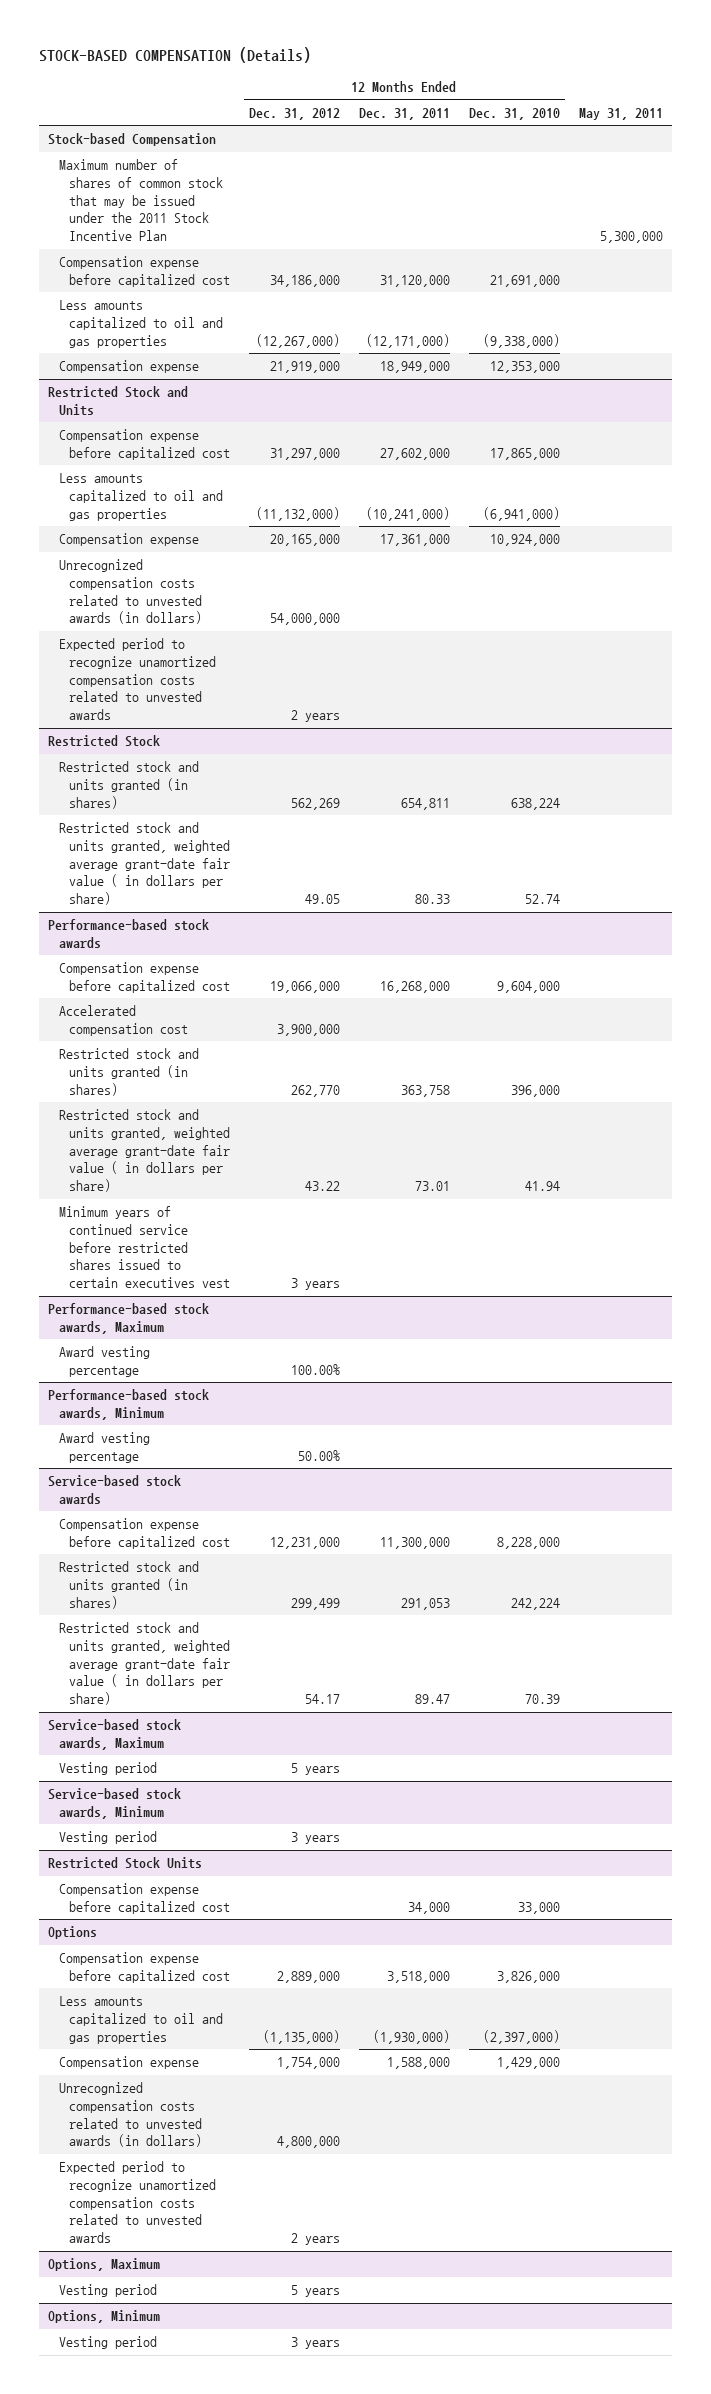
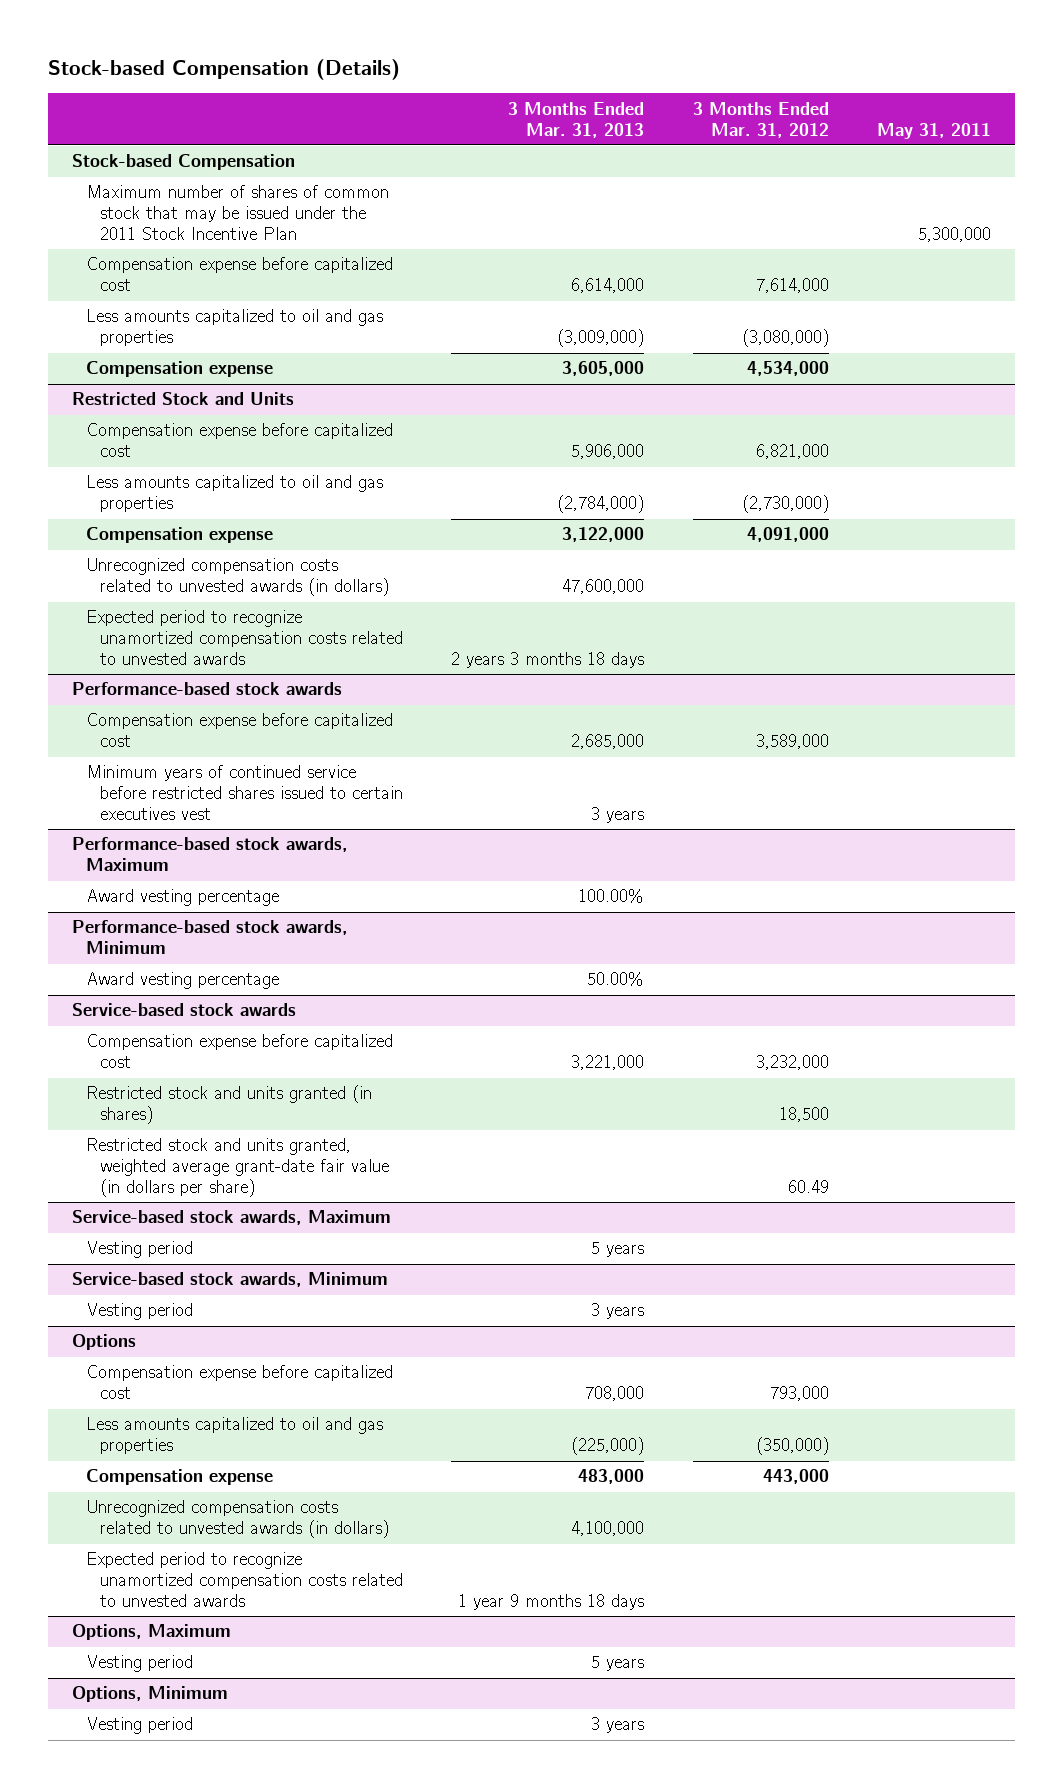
- STOCK-BASED COMPENSATION (Details)
+ Stock-based Compensation (Details)
- | 12 Months Ended Dec. 31, 2012 | 12 Months Ended Dec. 31, 2011 | 12 Months Ended Dec. 31, 2010 | May 31, 2011
+ | 3 Months Ended Mar. 31, 2013 | 3 Months Ended Mar. 31, 2012 | May 31, 2011
- Restricted Stock
- Restricted stock and units granted (in shares) | 562,269 | 654,811 | 638,224 |
- Restricted stock and units granted, weighted average grant-date fair value ( in dollars per share) | 49.05 | 80.33 | 52.74 |
@ Performance-based stock awards
- Accelerated compensation cost | 3,900,000 | | |
- Restricted stock and units granted (in shares) | 262,770 | 363,758 | 396,000 |
- Restricted stock and units granted, weighted average grant-date fair value ( in dollars per share) | 43.22 | 73.01 | 41.94 |
@ Service-based stock awards
- Restricted stock and units granted, weighted average grant-date fair value ( in dollars per share) | 54.17 | 89.47 | 70.39 |
+ Restricted stock and units granted, weighted average grant-date fair value (in dollars per share) | | 60.49 |
- Restricted Stock Units
- Compensation expense before capitalized cost | | 34,000 | 33,000 |

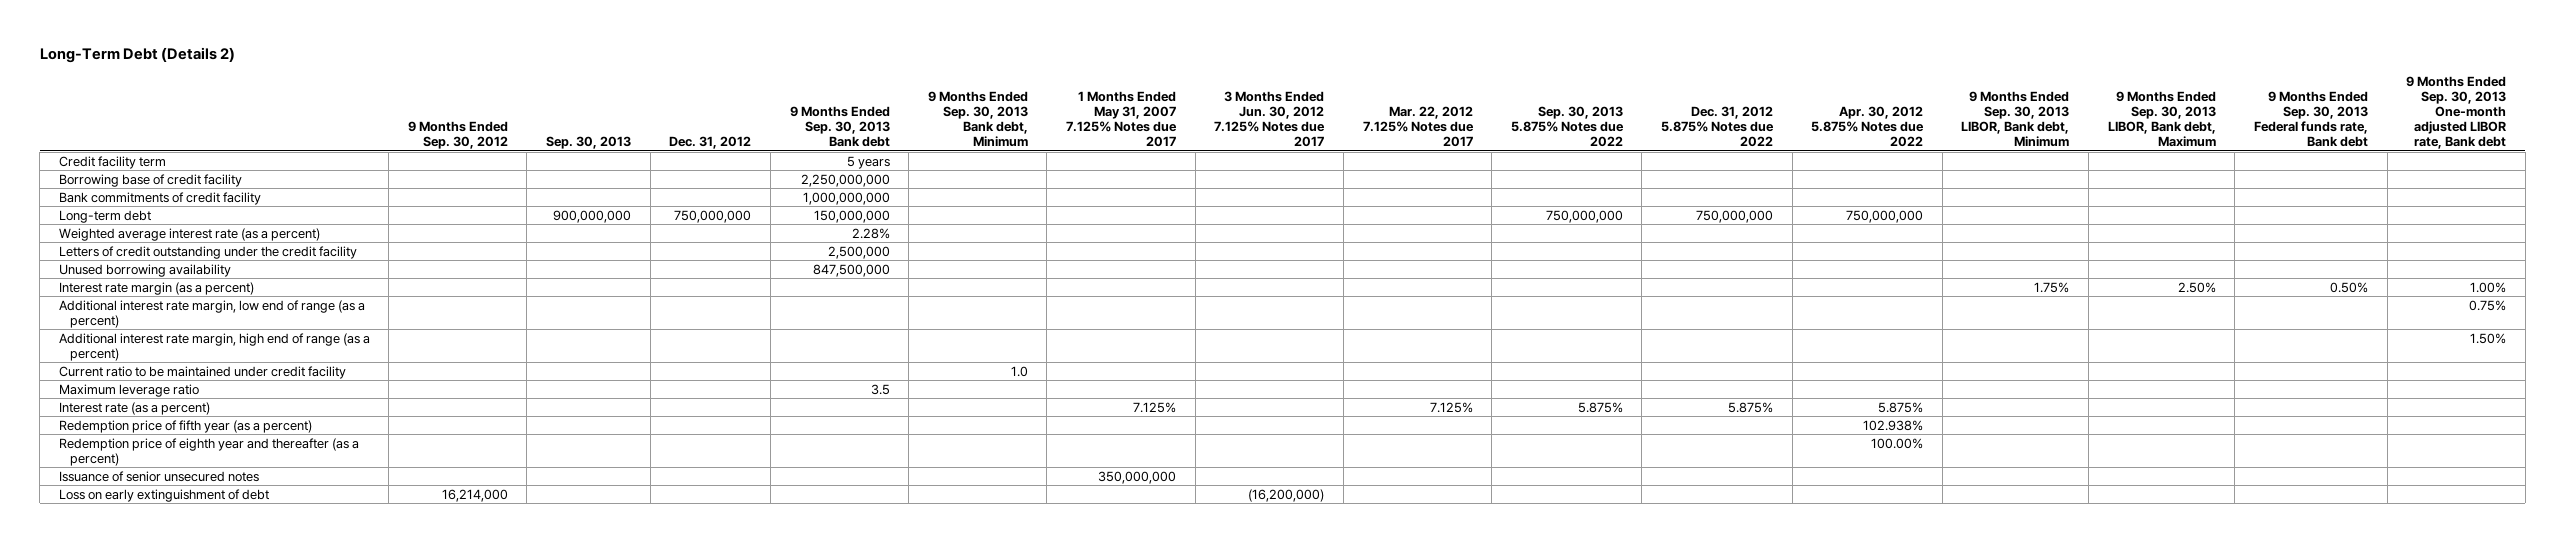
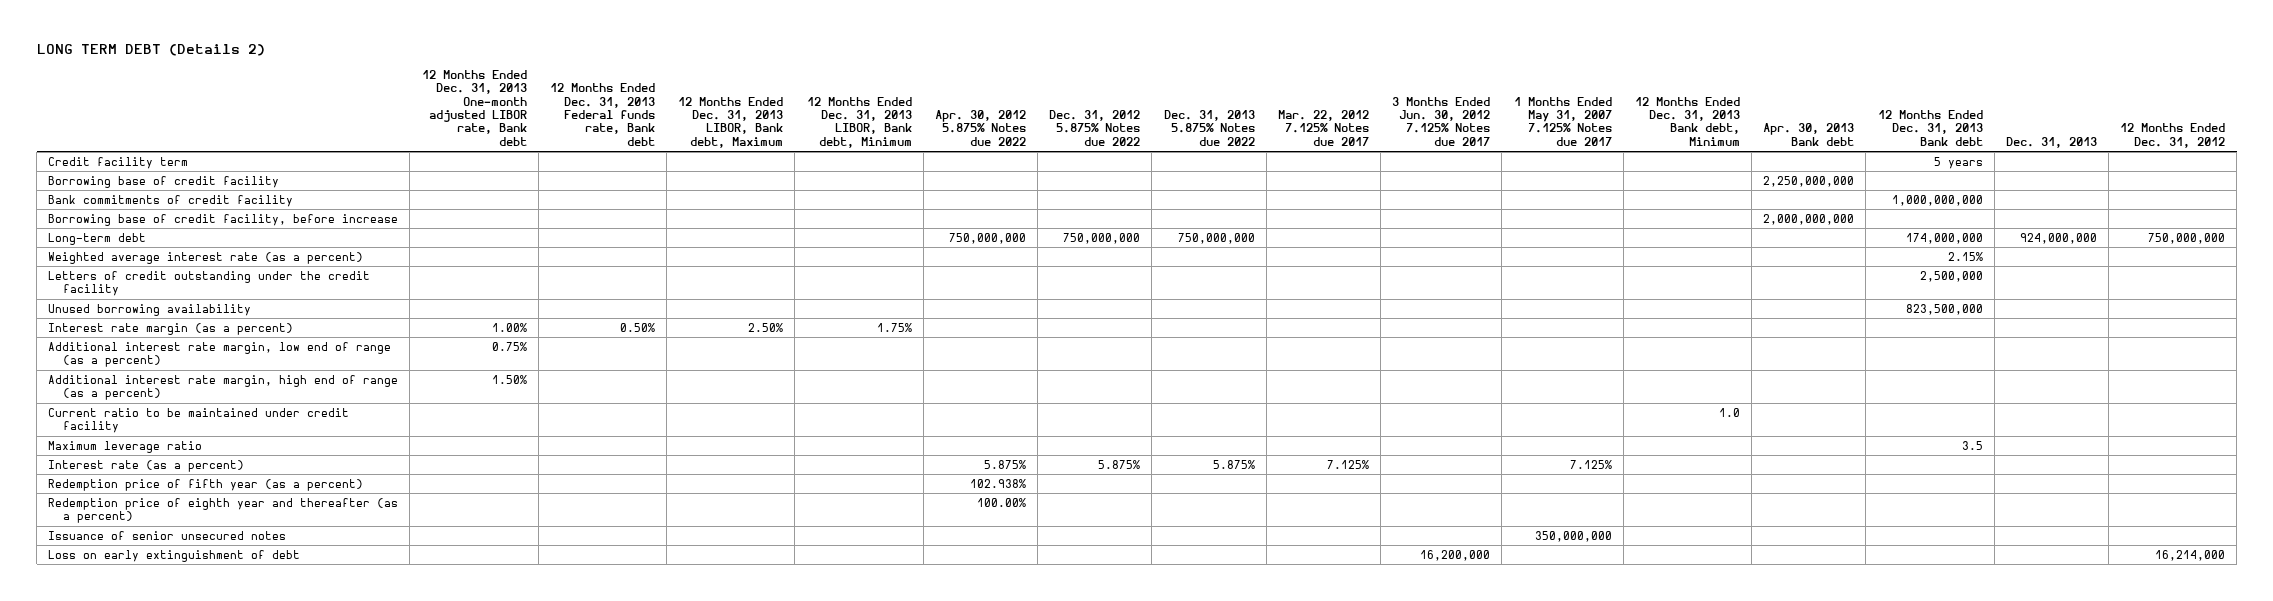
- Long-Term Debt (Details 2)
+ LONG TERM DEBT (Details 2)
- | 9 Months Ended Sep. 30, 2012 | Sep. 30, 2013 | Dec. 31, 2012 | 9 Months Ended Sep. 30, 2013 Bank debt | 9 Months Ended Sep. 30, 2013 Bank debt, Minimum | 1 Months Ended May 31, 2007 7.125% Notes due 2017 | 3 Months Ended Jun. 30, 2012 7.125% Notes due 2017 | Mar. 22, 2012 7.125% Notes due 2017 | Sep. 30, 2013 5.875% Notes due 2022 | Dec. 31, 2012 5.875% Notes due 2022 | Apr. 30, 2012 5.875% Notes due 2022 | 9 Months Ended Sep. 30, 2013 LIBOR, Bank debt, Minimum | 9 Months Ended Sep. 30, 2013 LIBOR, Bank debt, Maximum | 9 Months Ended Sep. 30, 2013 Federal funds rate, Bank debt | 9 Months Ended Sep. 30, 2013 One-month adjusted LIBOR rate, Bank debt
+ | 12 Months Ended Dec. 31, 2013 One-month adjusted LIBOR rate, Bank debt | 12 Months Ended Dec. 31, 2013 Federal funds rate, Bank debt | 12 Months Ended Dec. 31, 2013 LIBOR, Bank debt, Maximum | 12 Months Ended Dec. 31, 2013 LIBOR, Bank debt, Minimum | Apr. 30, 2012 5.875% Notes due 2022 | Dec. 31, 2012 5.875% Notes due 2022 | Dec. 31, 2013 5.875% Notes due 2022 | Mar. 22, 2012 7.125% Notes due 2017 | 3 Months Ended Jun. 30, 2012 7.125% Notes due 2017 | 1 Months Ended May 31, 2007 7.125% Notes due 2017 | 12 Months Ended Dec. 31, 2013 Bank debt, Minimum | Apr. 30, 2013 Bank debt | 12 Months Ended Dec. 31, 2013 Bank debt | Dec. 31, 2013 | 12 Months Ended Dec. 31, 2012
+ Borrowing base of credit facility, before increase | | | | | | | | | | | | 2,000,000,000 | | |
- Loss on early extinguishment of debt | 16,214,000 | | | | | | (16,200,000) | | | | | | | |
+ Loss on early extinguishment of debt | | | | | | | | | 16,200,000 | | | | | | 16,214,000

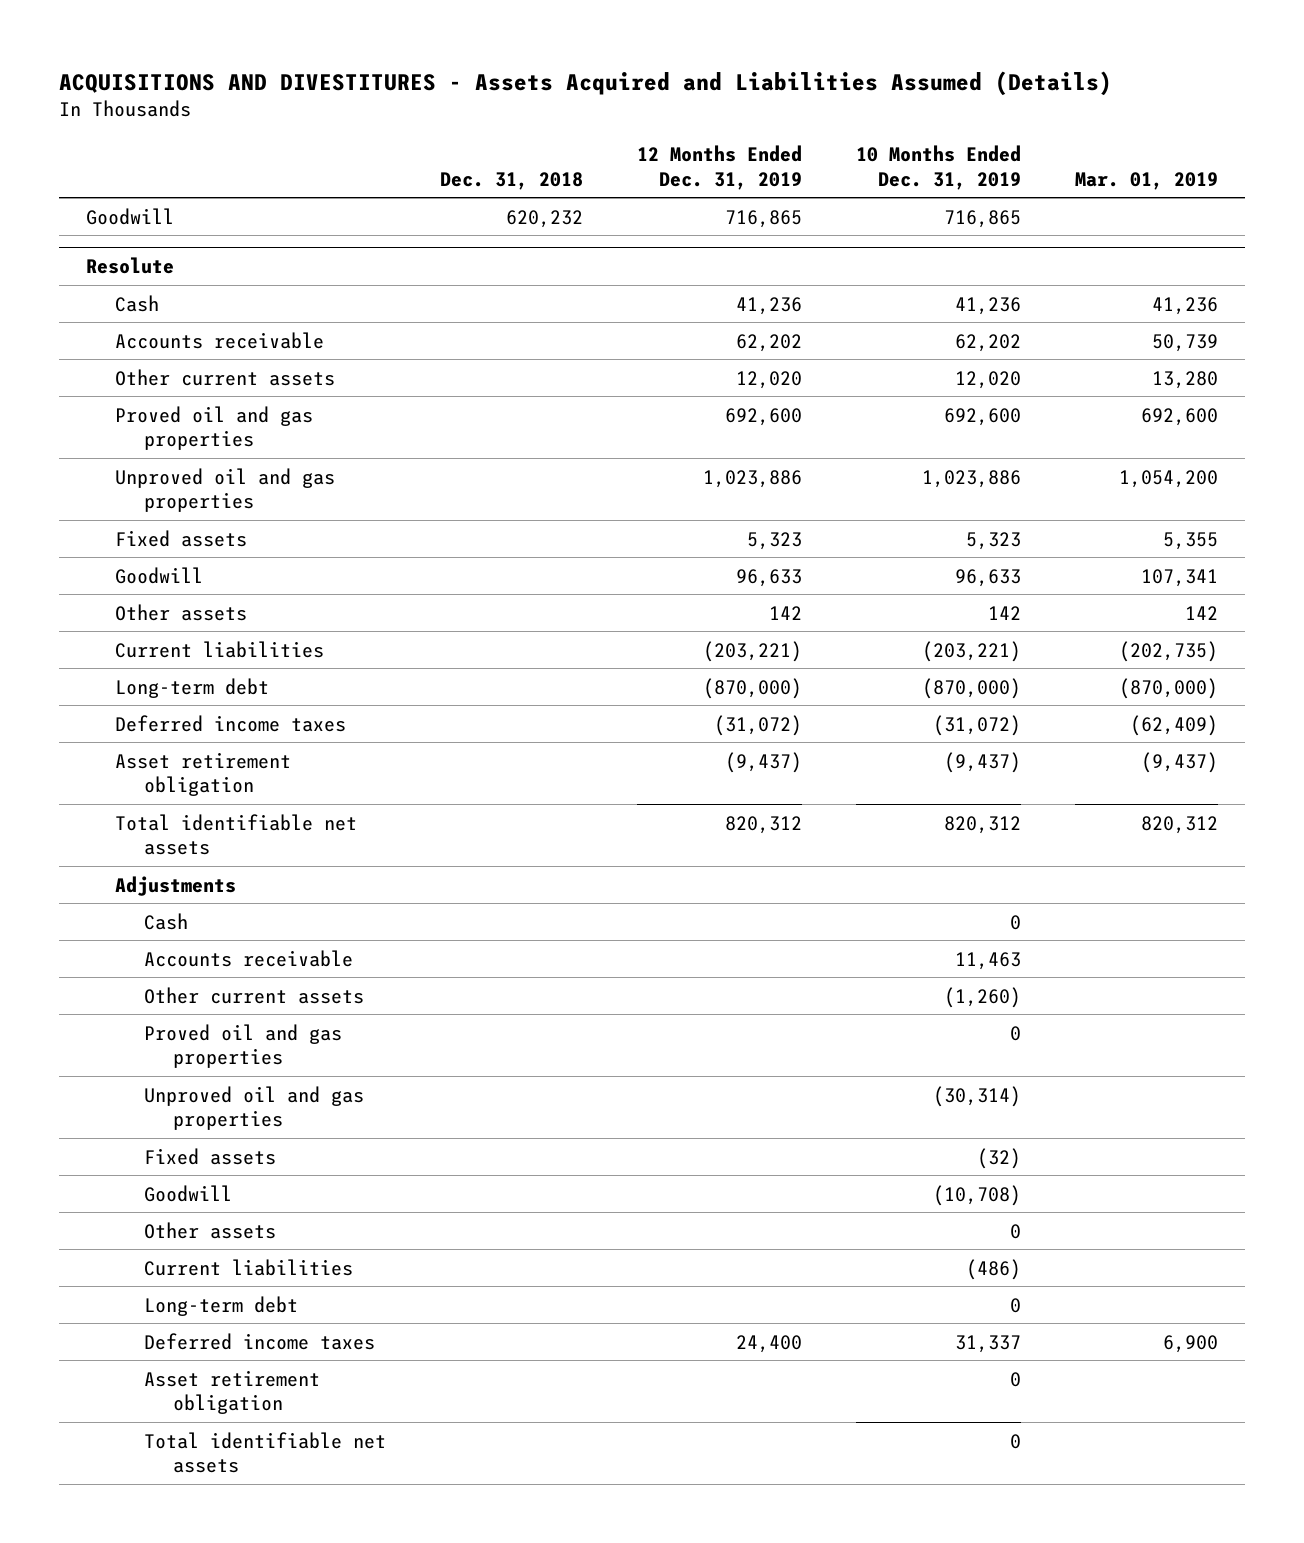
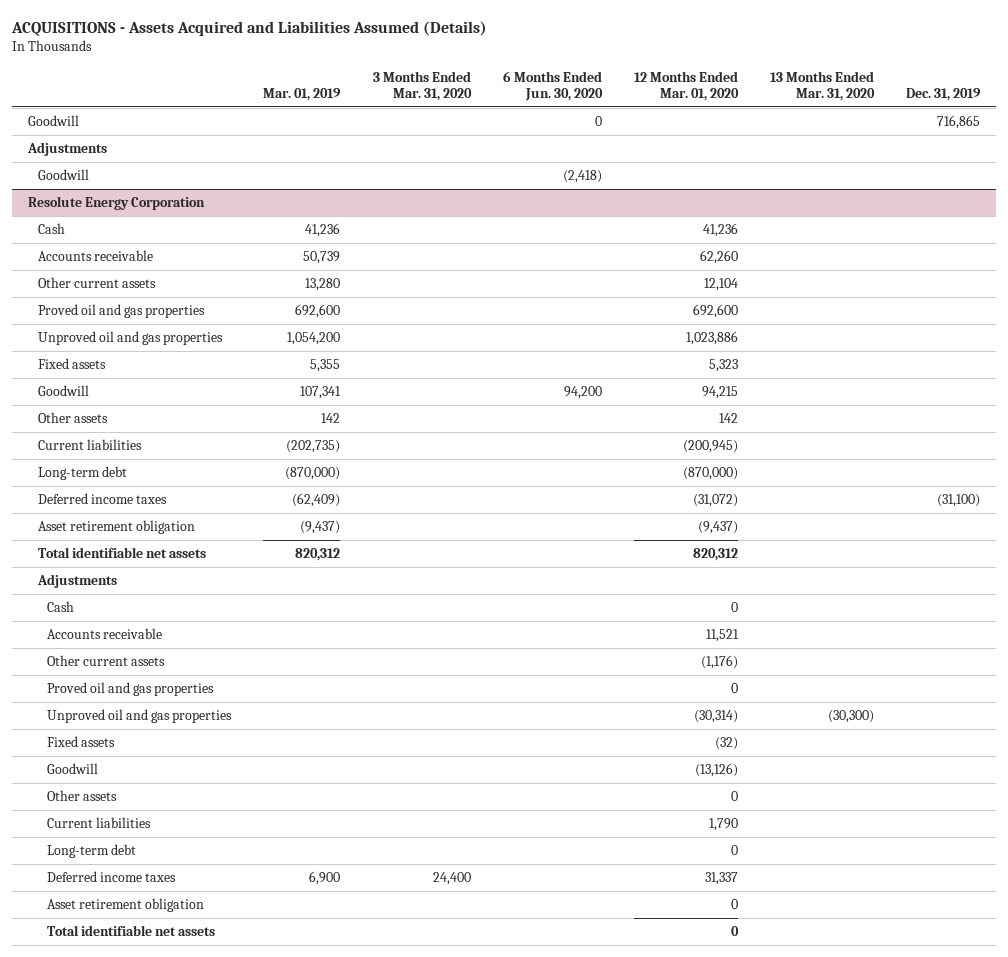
- ACQUISITIONS AND DIVESTITURES - Assets Acquired and Liabilities Assumed (Details)
+ ACQUISITIONS - Assets Acquired and Liabilities Assumed (Details)
- | Dec. 31, 2018 | 12 Months Ended Dec. 31, 2019 | 10 Months Ended Dec. 31, 2019 | Mar. 01, 2019
+ | Mar. 01, 2019 | 3 Months Ended Mar. 31, 2020 | 6 Months Ended Jun. 30, 2020 | 12 Months Ended Mar. 01, 2020 | 13 Months Ended Mar. 31, 2020 | Dec. 31, 2019
- Resolute
+ Adjustments
+ Goodwill | | | (2,418) | | |
+ Resolute Energy Corporation

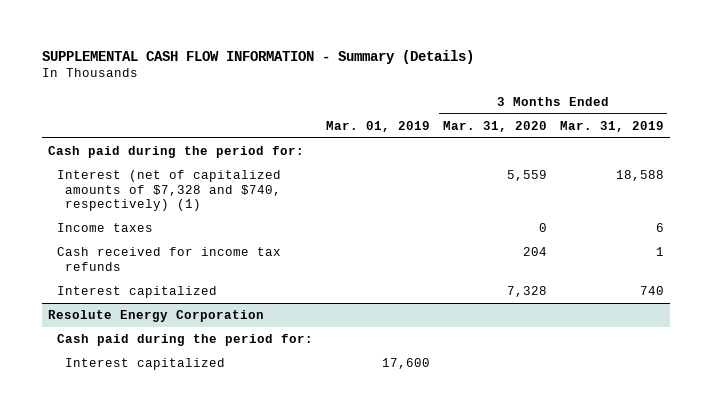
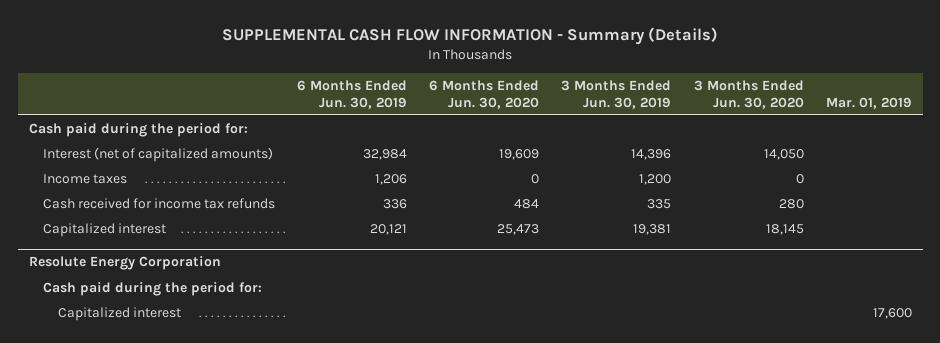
- | Mar. 01, 2019 | 3 Months Ended Mar. 31, 2020 | 3 Months Ended Mar. 31, 2019
+ | 6 Months Ended Jun. 30, 2019 | 6 Months Ended Jun. 30, 2020 | 3 Months Ended Jun. 30, 2019 | 3 Months Ended Jun. 30, 2020 | Mar. 01, 2019
- Interest (net of capitalized amounts of $7,328 and $740, respectively) (1) | | 5,559 | 18,588
+ Interest (net of capitalized amounts) | 32,984 | 19,609 | 14,396 | 14,050 |
- Interest capitalized | | 7,328 | 740
+ Capitalized interest | 20,121 | 25,473 | 19,381 | 18,145 |
@ Resolute Energy Corporation
- Interest capitalized | 17,600 | |
+ Capitalized interest | | | | | 17,600

